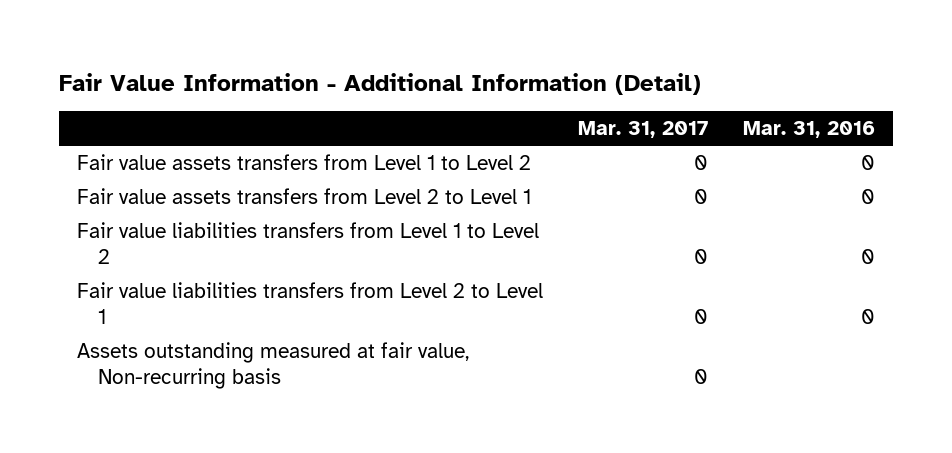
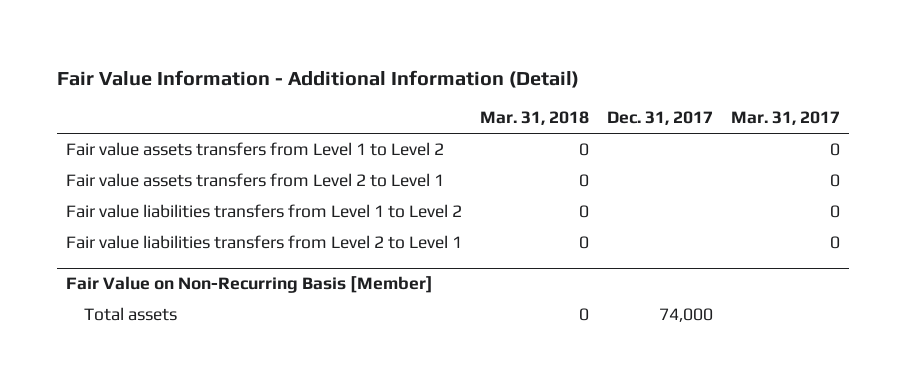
- | Mar. 31, 2017 | Mar. 31, 2016
+ | Mar. 31, 2018 | Dec. 31, 2017 | Mar. 31, 2017
- Assets outstanding measured at fair value, Non-recurring basis | 0 |
+ Fair Value on Non-Recurring Basis [Member]
+ Total assets | 0 | 74,000 |

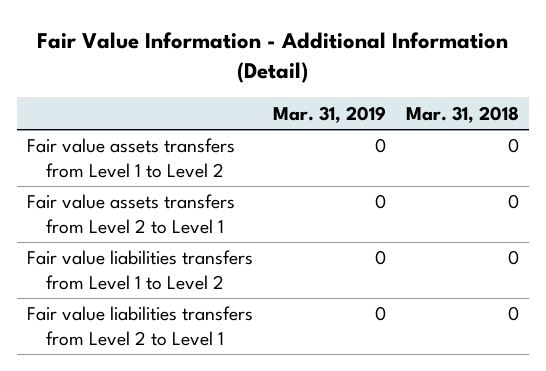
- | Mar. 31, 2018 | Dec. 31, 2017 | Mar. 31, 2017
+ | Mar. 31, 2019 | Mar. 31, 2018
- Fair Value on Non-Recurring Basis [Member]
- Total assets | 0 | 74,000 |

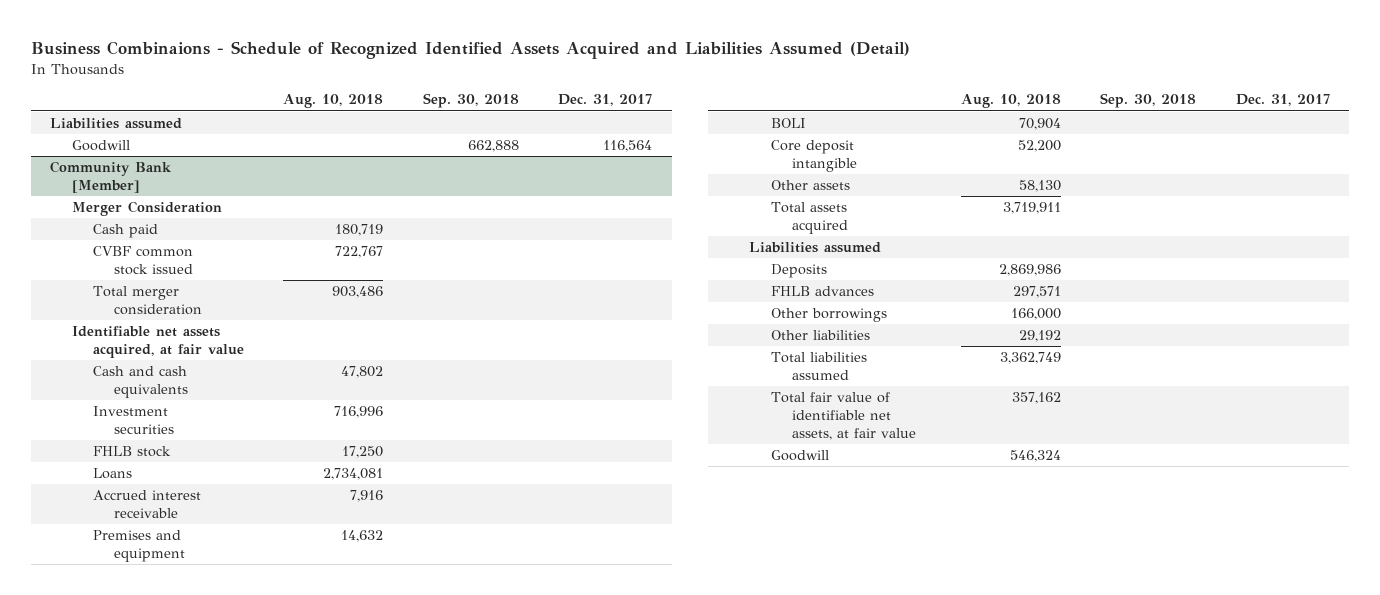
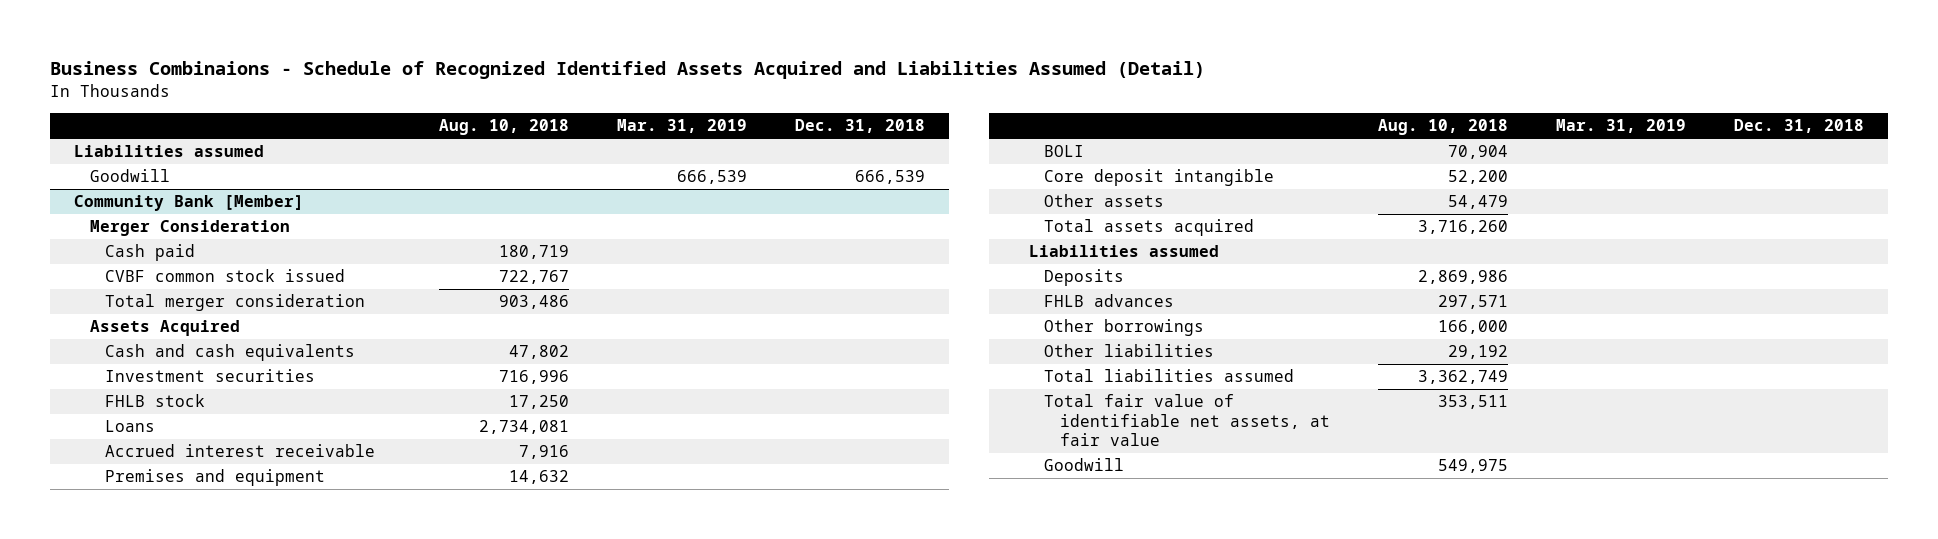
- | Aug. 10, 2018 | Sep. 30, 2018 | Dec. 31, 2017
+ | Aug. 10, 2018 | Mar. 31, 2019 | Dec. 31, 2018
@ Community Bank [Member]
- Identifiable net assets acquired, at fair value
+ Assets Acquired
- Other assets | 58,130 | |
- Total assets acquired | 3,719,911 | |
+ Other assets | 54,479 | |
+ Total assets acquired | 3,716,260 | |
- Total fair value of identifiable net assets, at fair value | 357,162 | |
- Goodwill | 546,324 | |
+ Total fair value of identifiable net assets, at fair value | 353,511 | |
+ Goodwill | 549,975 | |

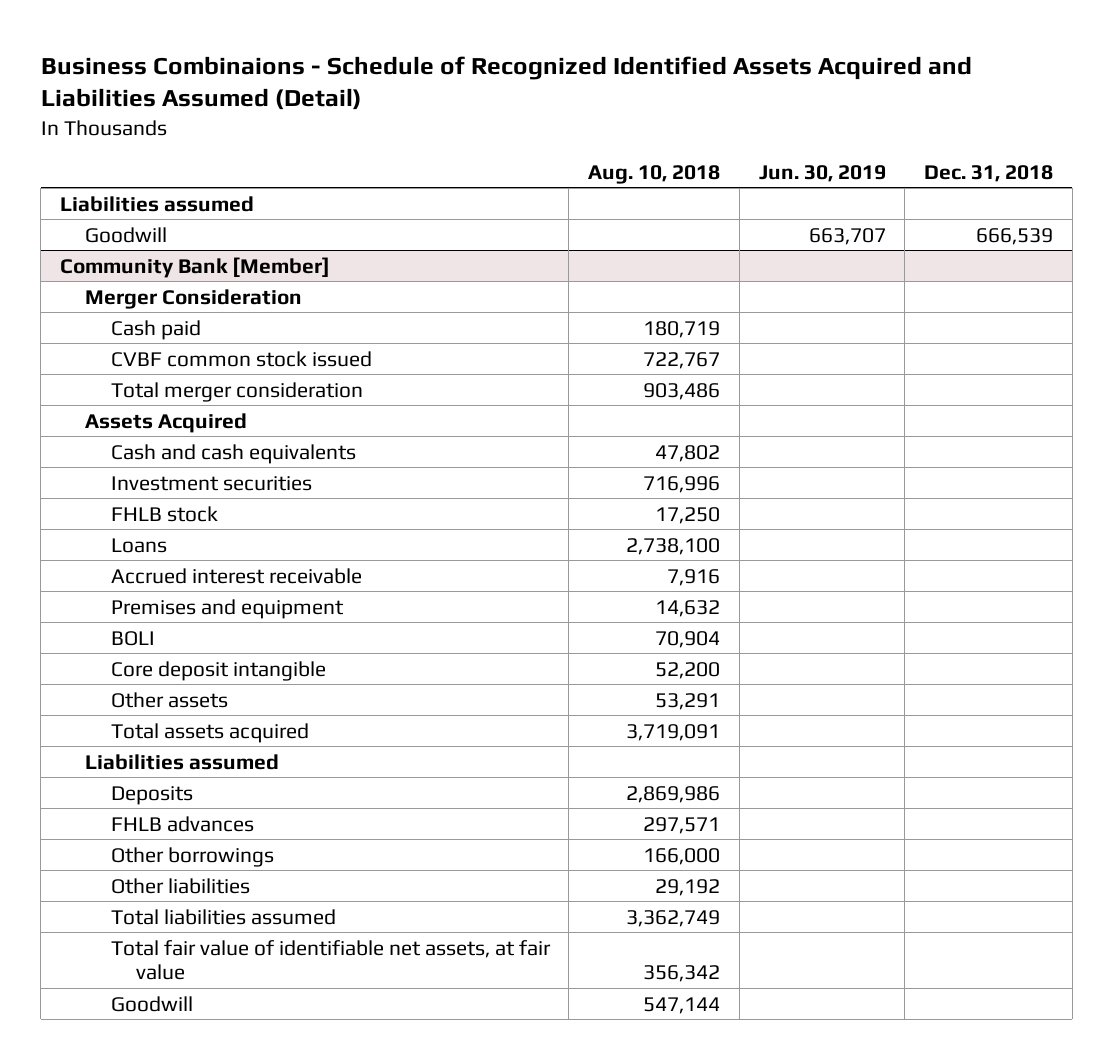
- | Aug. 10, 2018 | Mar. 31, 2019 | Dec. 31, 2018
+ | Aug. 10, 2018 | Jun. 30, 2019 | Dec. 31, 2018
@ Community Bank [Member]
- Loans | 2,734,081 | |
+ Loans | 2,738,100 | |
- Other assets | 54,479 | |
- Total assets acquired | 3,716,260 | |
+ Other assets | 53,291 | |
+ Total assets acquired | 3,719,091 | |
- Total fair value of identifiable net assets, at fair value | 353,511 | |
- Goodwill | 549,975 | |
+ Total fair value of identifiable net assets, at fair value | 356,342 | |
+ Goodwill | 547,144 | |

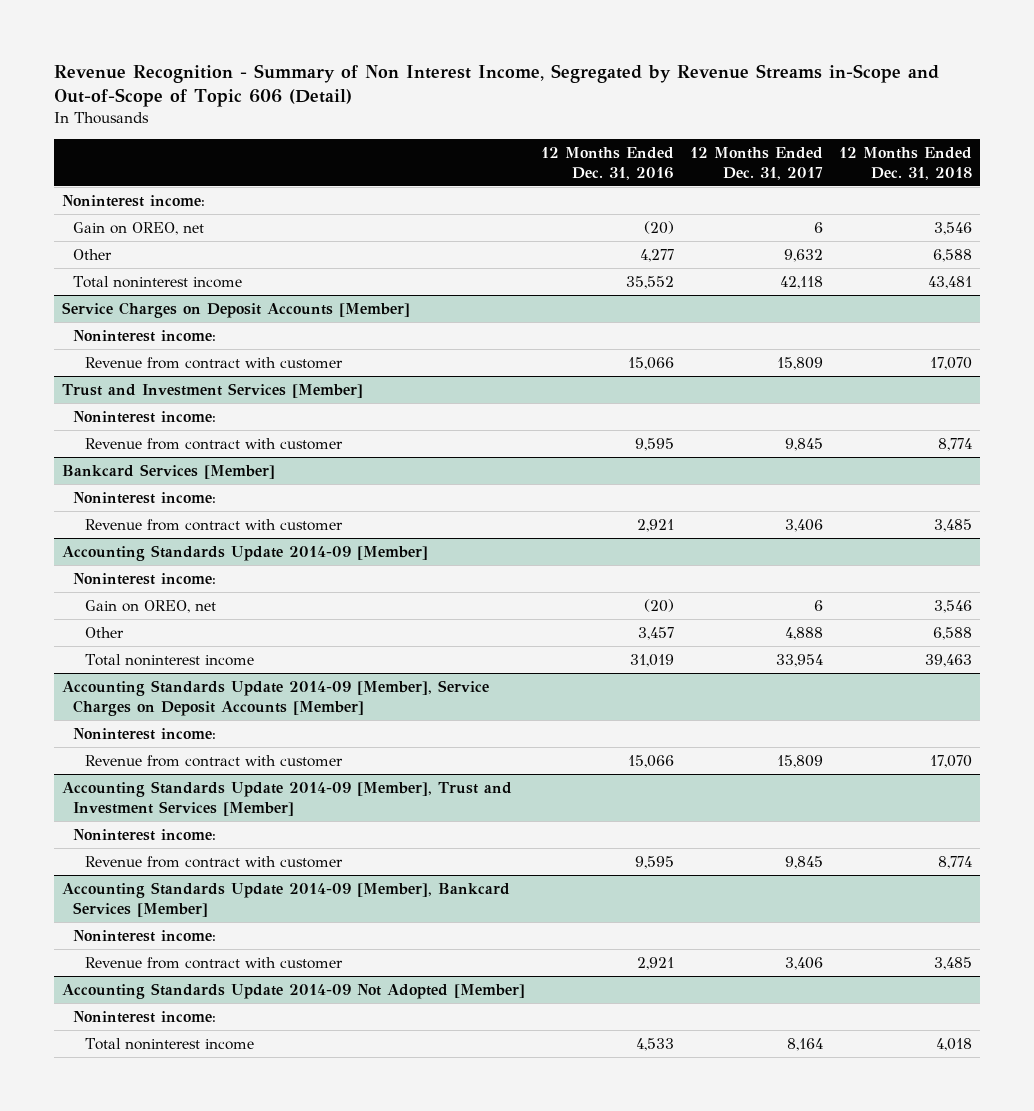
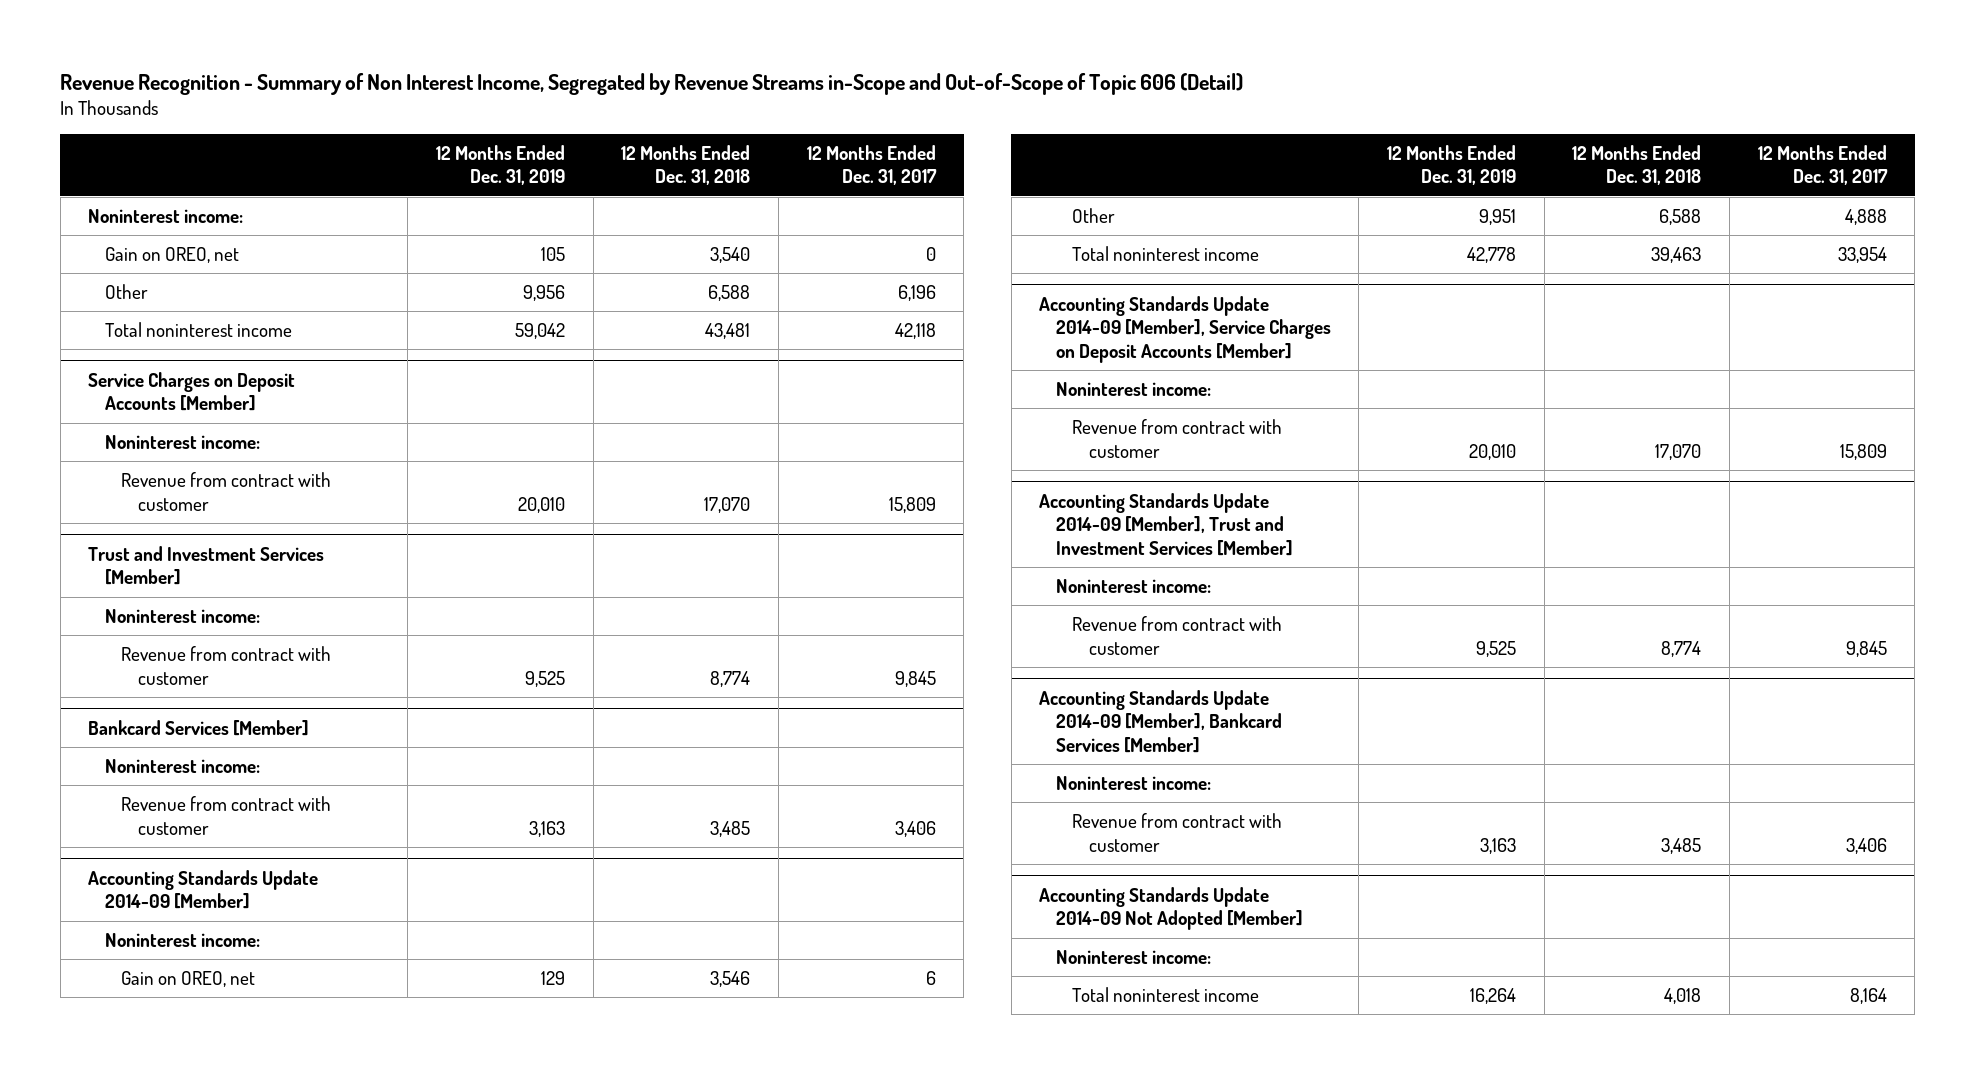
- | 12 Months Ended Dec. 31, 2016 | 12 Months Ended Dec. 31, 2017 | 12 Months Ended Dec. 31, 2018
+ | 12 Months Ended Dec. 31, 2019 | 12 Months Ended Dec. 31, 2018 | 12 Months Ended Dec. 31, 2017
- Gain on OREO, net | (20) | 6 | 3,546
- Other | 4,277 | 9,632 | 6,588
+ Gain on OREO, net | 105 | 3,540 | 0
+ Other | 9,956 | 6,588 | 6,196

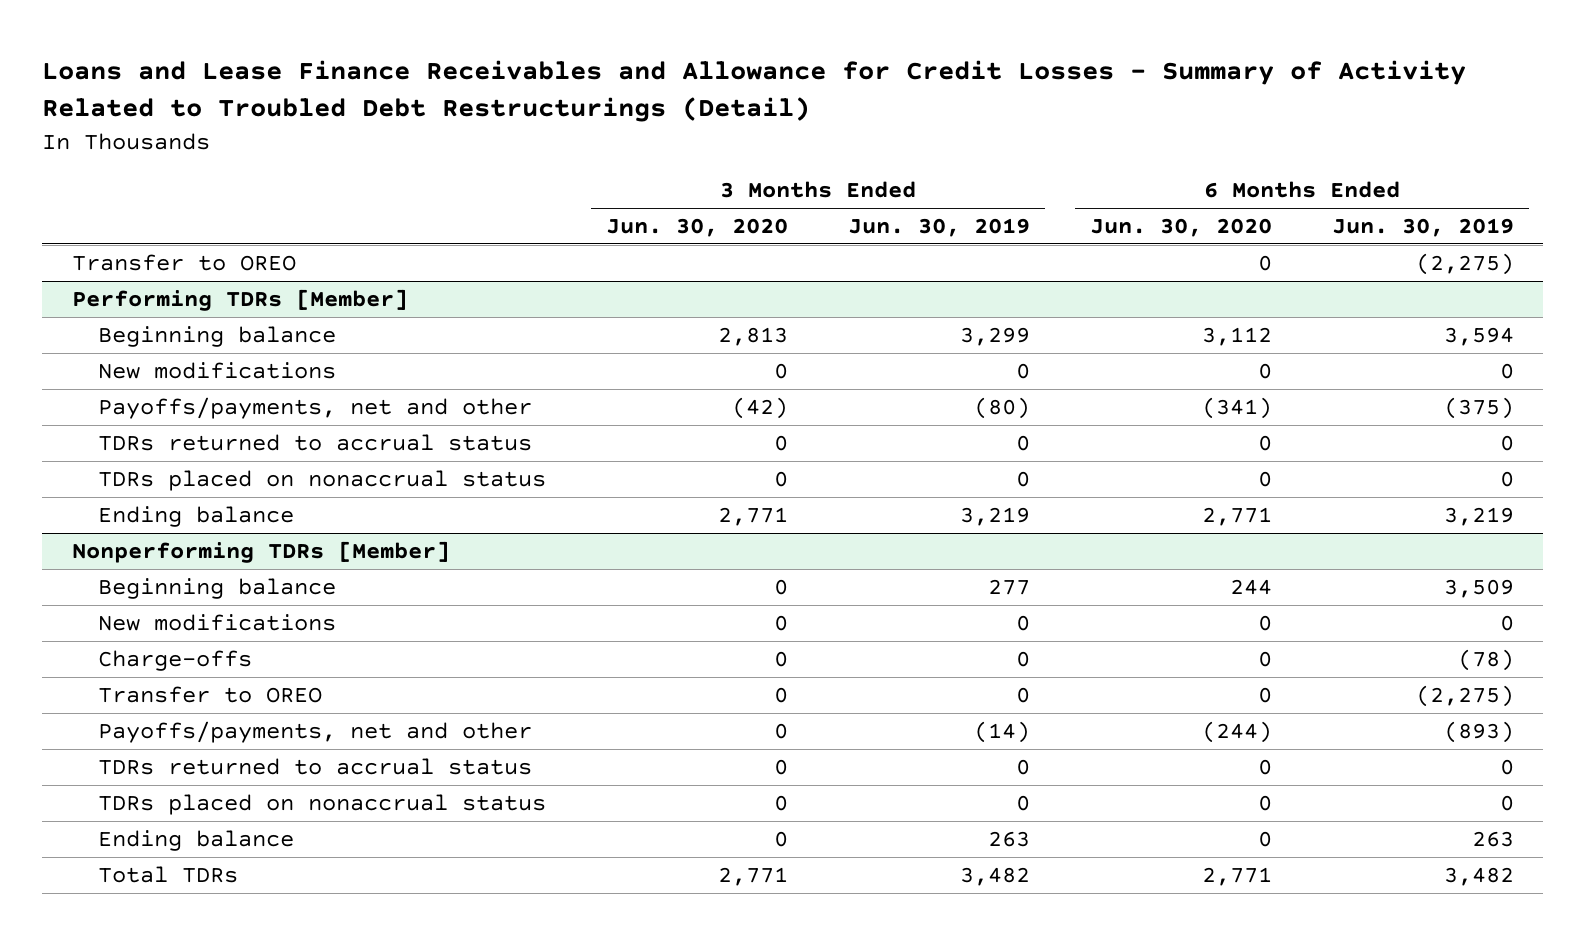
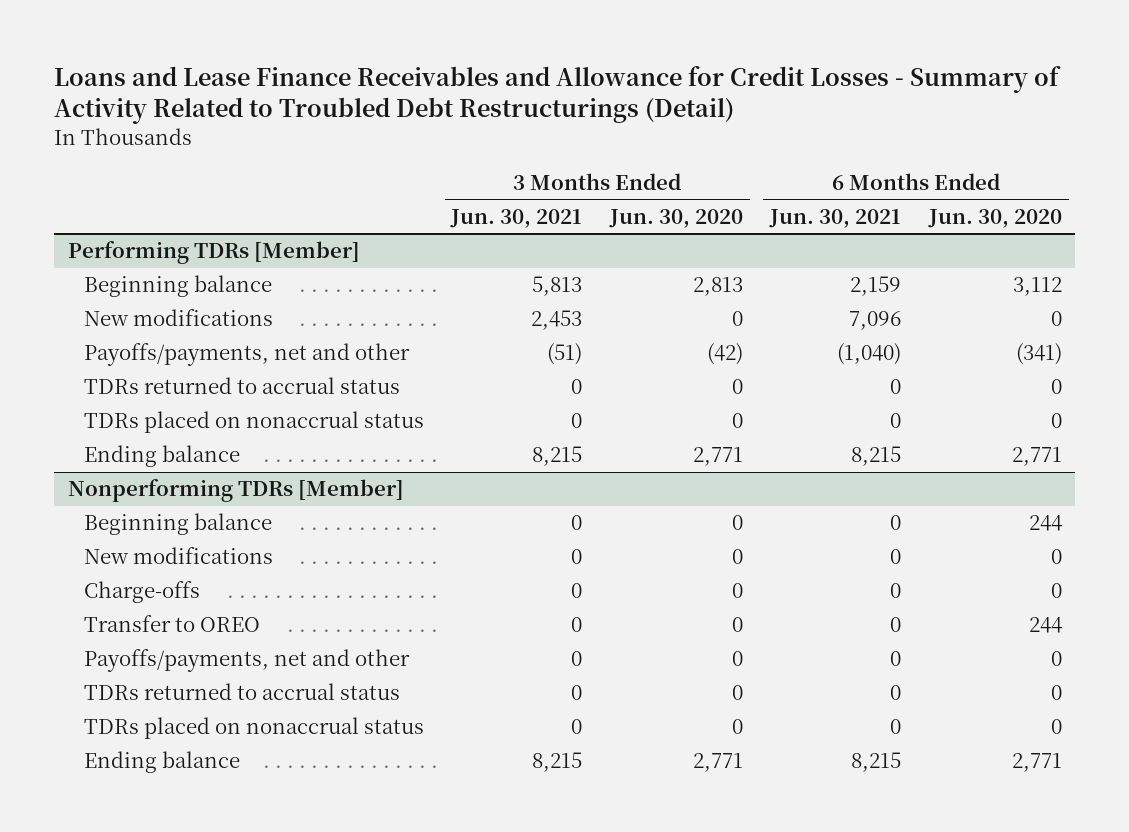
- | 3 Months Ended Jun. 30, 2020 | 3 Months Ended Jun. 30, 2019 | 6 Months Ended Jun. 30, 2020 | 6 Months Ended Jun. 30, 2019
+ | 3 Months Ended Jun. 30, 2021 | 3 Months Ended Jun. 30, 2020 | 6 Months Ended Jun. 30, 2021 | 6 Months Ended Jun. 30, 2020
- Transfer to OREO | | | 0 | (2,275)
@ Nonperforming TDRs [Member]
- Transfer to OREO | 0 | 0 | 0 | (2,275)
- Payoffs/payments, net and other | 0 | (14) | (244) | (893)
+ Transfer to OREO | 0 | 0 | 0 | 244
+ Payoffs/payments, net and other | 0 | 0 | 0 | 0
- Ending balance | 0 | 263 | 0 | 263
- Total TDRs | 2,771 | 3,482 | 2,771 | 3,482
+ Ending balance | 8,215 | 2,771 | 8,215 | 2,771

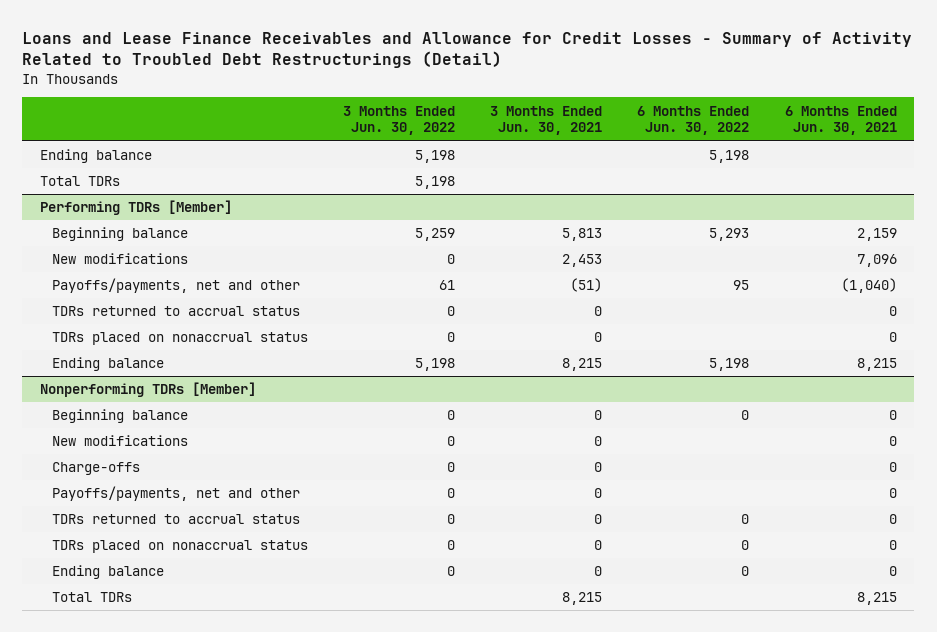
- | 3 Months Ended Jun. 30, 2021 | 3 Months Ended Jun. 30, 2020 | 6 Months Ended Jun. 30, 2021 | 6 Months Ended Jun. 30, 2020
+ | 3 Months Ended Jun. 30, 2022 | 3 Months Ended Jun. 30, 2021 | 6 Months Ended Jun. 30, 2022 | 6 Months Ended Jun. 30, 2021
+ Ending balance | 5,198 | | 5,198 |
+ Total TDRs | 5,198 | | |
@ Nonperforming TDRs [Member]
- Transfer to OREO | 0 | 0 | 0 | 244
- Ending balance | 8,215 | 2,771 | 8,215 | 2,771
+ Ending balance | 0 | 0 | 0 | 0
+ Total TDRs | | 8,215 | | 8,215

